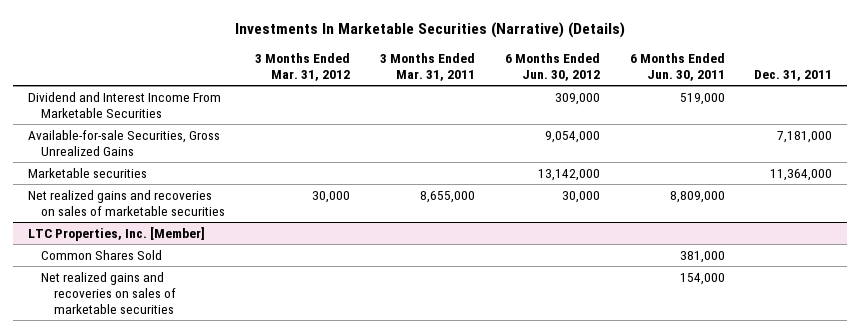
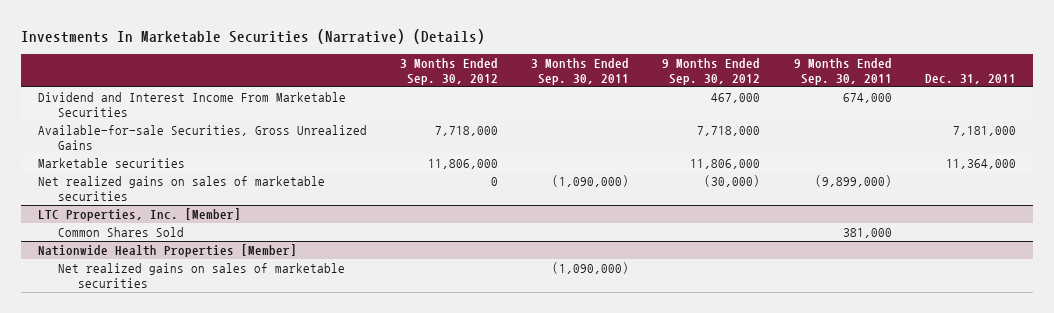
- | 3 Months Ended Mar. 31, 2012 | 3 Months Ended Mar. 31, 2011 | 6 Months Ended Jun. 30, 2012 | 6 Months Ended Jun. 30, 2011 | Dec. 31, 2011
+ | 3 Months Ended Sep. 30, 2012 | 3 Months Ended Sep. 30, 2011 | 9 Months Ended Sep. 30, 2012 | 9 Months Ended Sep. 30, 2011 | Dec. 31, 2011
- Net realized gains and recoveries on sales of marketable securities | 30,000 | 8,655,000 | 30,000 | 8,809,000 |
+ Net realized gains on sales of marketable securities | 0 | (1,090,000) | (30,000) | (9,899,000) |
@ LTC Properties, Inc. [Member]
- Net realized gains and recoveries on sales of marketable securities | | | | 154,000 |
+ Nationwide Health Properties [Member]
+ Net realized gains on sales of marketable securities | | (1,090,000) | | |

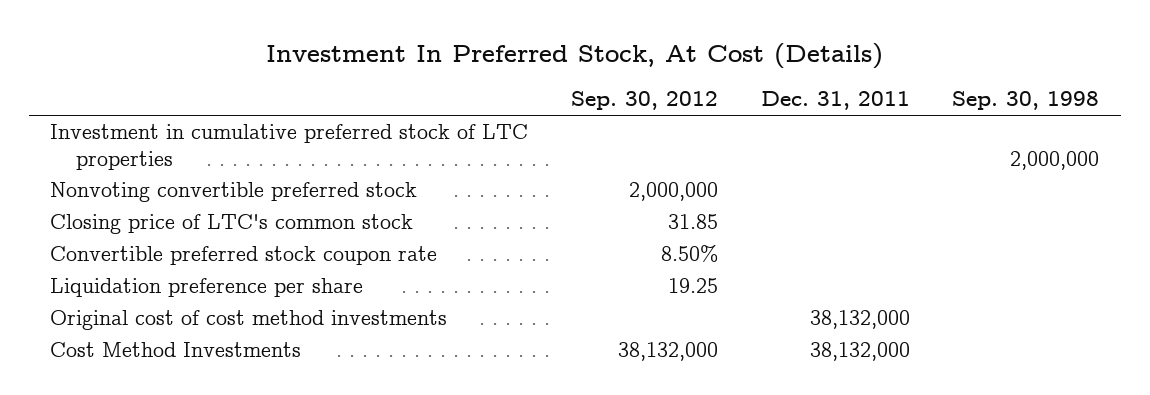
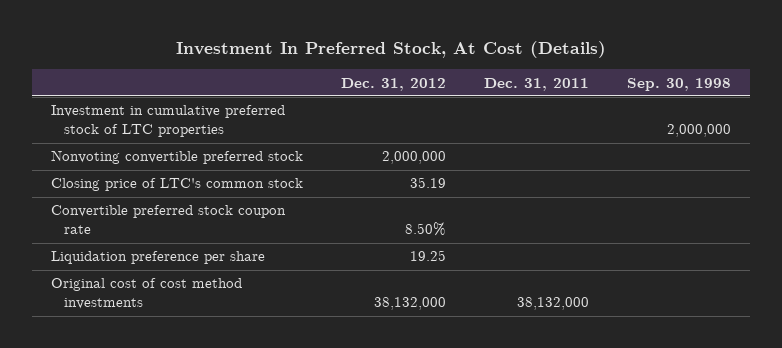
- | Sep. 30, 2012 | Dec. 31, 2011 | Sep. 30, 1998
+ | Dec. 31, 2012 | Dec. 31, 2011 | Sep. 30, 1998
- Cost Method Investments | 38,132,000 | 38,132,000 |

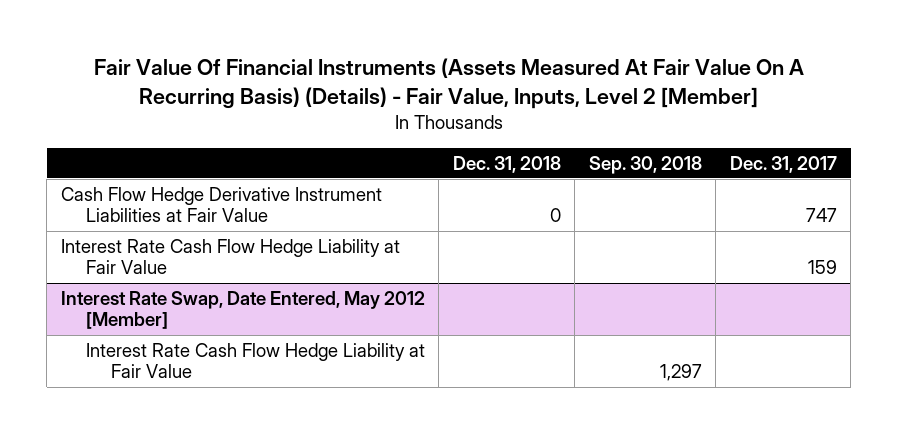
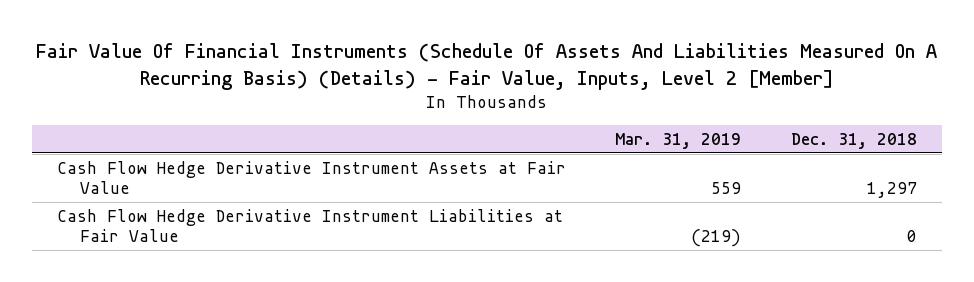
- Fair Value Of Financial Instruments (Assets Measured At Fair Value On A Recurring Basis) (Details) - Fair Value, Inputs, Level 2 [Member]
+ Fair Value Of Financial Instruments (Schedule Of Assets And Liabilities Measured On A Recurring Basis) (Details) - Fair Value, Inputs, Level 2 [Member]
- | Dec. 31, 2018 | Sep. 30, 2018 | Dec. 31, 2017
+ | Mar. 31, 2019 | Dec. 31, 2018
+ Cash Flow Hedge Derivative Instrument Assets at Fair Value | 559 | 1,297
- Interest Rate Cash Flow Hedge Liability at Fair Value | | | 159
- Interest Rate Swap, Date Entered, May 2012 [Member]
- Interest Rate Cash Flow Hedge Liability at Fair Value | | 1,297 |

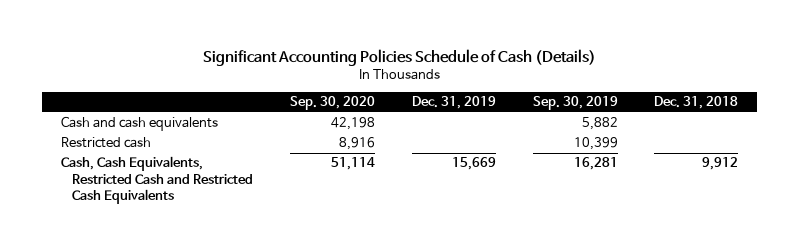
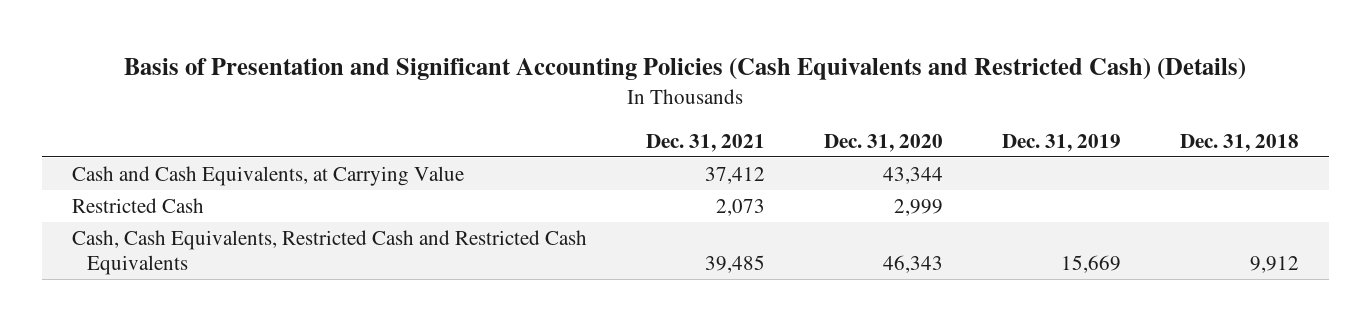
- Significant Accounting Policies Schedule of Cash (Details)
+ Basis of Presentation and Significant Accounting Policies (Cash Equivalents and Restricted Cash) (Details)
- | Sep. 30, 2020 | Dec. 31, 2019 | Sep. 30, 2019 | Dec. 31, 2018
+ | Dec. 31, 2021 | Dec. 31, 2020 | Dec. 31, 2019 | Dec. 31, 2018
- Cash and cash equivalents | 42,198 | | 5,882 |
- Restricted cash | 8,916 | | 10,399 |
+ Cash and Cash Equivalents, at Carrying Value | 37,412 | 43,344 | |
+ Restricted Cash | 2,073 | 2,999 | |

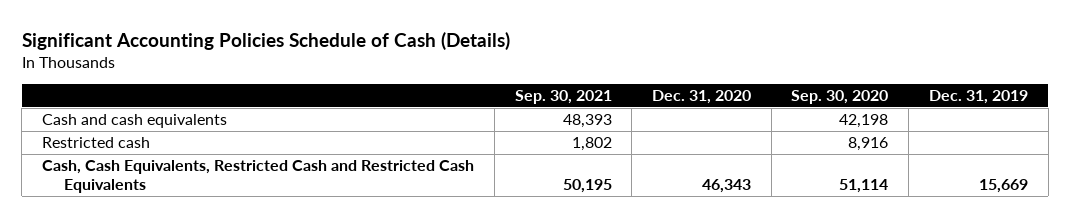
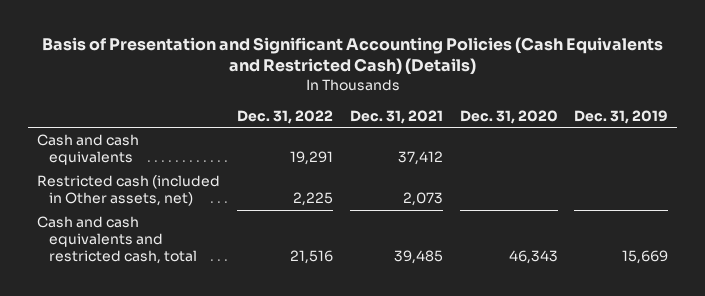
- Significant Accounting Policies Schedule of Cash (Details)
+ Basis of Presentation and Significant Accounting Policies (Cash Equivalents and Restricted Cash) (Details)
- | Sep. 30, 2021 | Dec. 31, 2020 | Sep. 30, 2020 | Dec. 31, 2019
+ | Dec. 31, 2022 | Dec. 31, 2021 | Dec. 31, 2020 | Dec. 31, 2019
- Restricted cash | 1,802 | | 8,916 |
- Cash, Cash Equivalents, Restricted Cash and Restricted Cash Equivalents | 50,195 | 46,343 | 51,114 | 15,669
+ Restricted cash (included in Other assets, net) | 2,225 | 2,073 | |
+ Cash and cash equivalents and restricted cash, total | 21,516 | 39,485 | 46,343 | 15,669

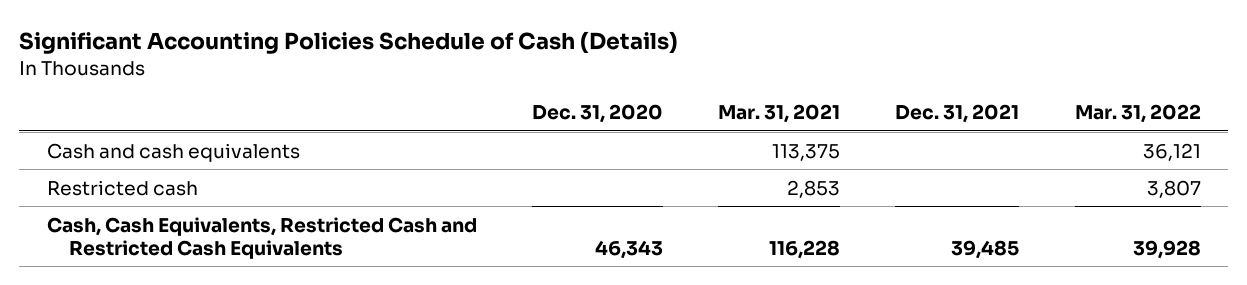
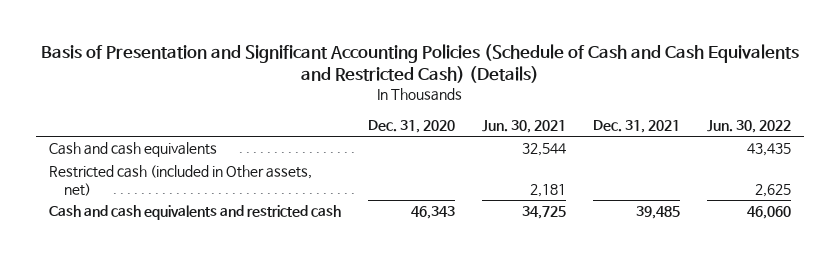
- Significant Accounting Policies Schedule of Cash (Details)
+ Basis of Presentation and Significant Accounting Policies (Schedule of Cash and Cash Equivalents and Restricted Cash) (Details)
- | Dec. 31, 2020 | Mar. 31, 2021 | Dec. 31, 2021 | Mar. 31, 2022
+ | Dec. 31, 2020 | Jun. 30, 2021 | Dec. 31, 2021 | Jun. 30, 2022
- Restricted cash | | 2,853 | | 3,807
- Cash, Cash Equivalents, Restricted Cash and Restricted Cash Equivalents | 46,343 | 116,228 | 39,485 | 39,928
+ Restricted cash (included in Other assets, net) | | 2,181 | | 2,625
+ Cash and cash equivalents and restricted cash | 46,343 | 34,725 | 39,485 | 46,060

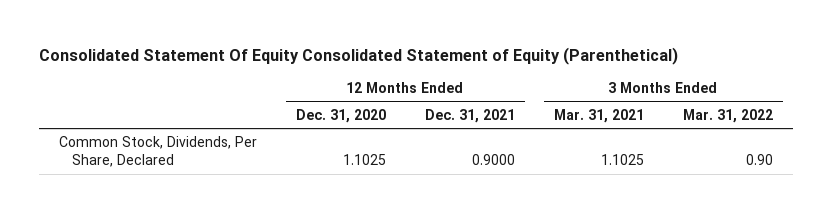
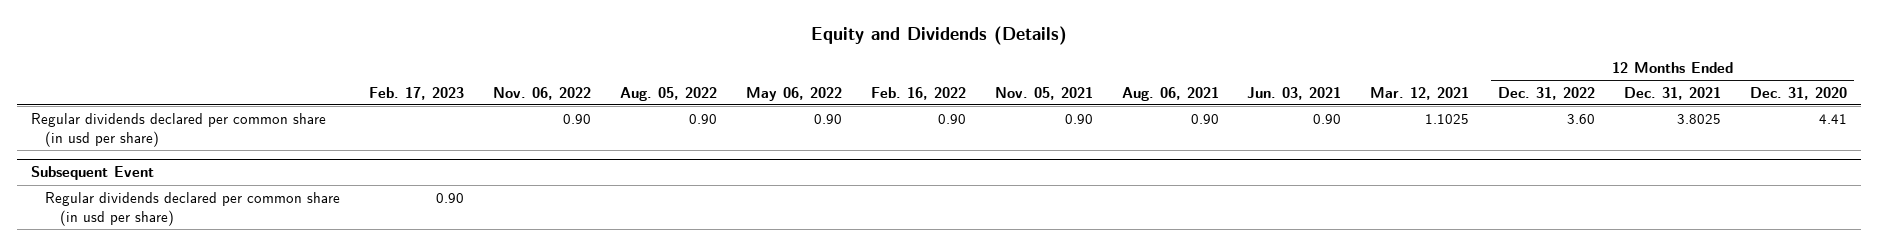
- Consolidated Statement Of Equity Consolidated Statement of Equity (Parenthetical)
+ Equity and Dividends (Details)
- | 12 Months Ended Dec. 31, 2020 | 12 Months Ended Dec. 31, 2021 | 3 Months Ended Mar. 31, 2021 | 3 Months Ended Mar. 31, 2022
+ | Feb. 17, 2023 | Nov. 06, 2022 | Aug. 05, 2022 | May 06, 2022 | Feb. 16, 2022 | Nov. 05, 2021 | Aug. 06, 2021 | Jun. 03, 2021 | Mar. 12, 2021 | 12 Months Ended Dec. 31, 2022 | 12 Months Ended Dec. 31, 2021 | 12 Months Ended Dec. 31, 2020
- Common Stock, Dividends, Per Share, Declared | 1.1025 | 0.9000 | 1.1025 | 0.90
+ Regular dividends declared per common share (in usd per share) | | 0.90 | 0.90 | 0.90 | 0.90 | 0.90 | 0.90 | 0.90 | 1.1025 | 3.60 | 3.8025 | 4.41
+ Subsequent Event
+ Regular dividends declared per common share (in usd per share) | 0.90 | | | | | | | | | | |

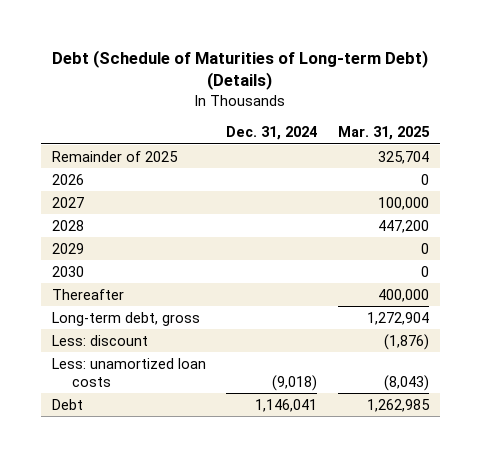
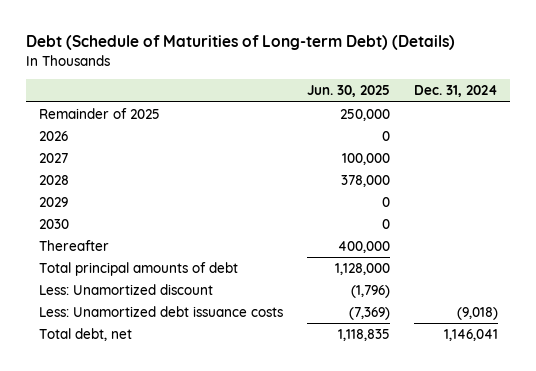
- | Dec. 31, 2024 | Mar. 31, 2025
+ | Jun. 30, 2025 | Dec. 31, 2024
- Long-term debt, gross | | 1,272,904
- Less: discount | | (1,876)
- Less: unamortized loan costs | (9,018) | (8,043)
- Debt | 1,146,041 | 1,262,985
+ Total principal amounts of debt | 1,128,000 |
+ Less: Unamortized discount | (1,796) |
+ Less: Unamortized debt issuance costs | (7,369) | (9,018)
+ Total debt, net | 1,118,835 | 1,146,041

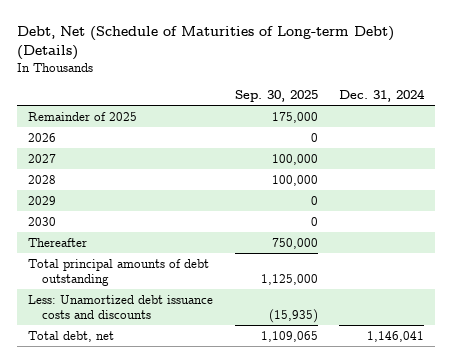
- Debt (Schedule of Maturities of Long-term Debt) (Details)
+ Debt, Net (Schedule of Maturities of Long-term Debt) (Details)
- | Jun. 30, 2025 | Dec. 31, 2024
+ | Sep. 30, 2025 | Dec. 31, 2024
- Total principal amounts of debt | 1,128,000 |
- Less: Unamortized discount | (1,796) |
- Less: Unamortized debt issuance costs | (7,369) | (9,018)
+ Total principal amounts of debt outstanding | 1,125,000 |
+ Less: Unamortized debt issuance costs and discounts | (15,935) |

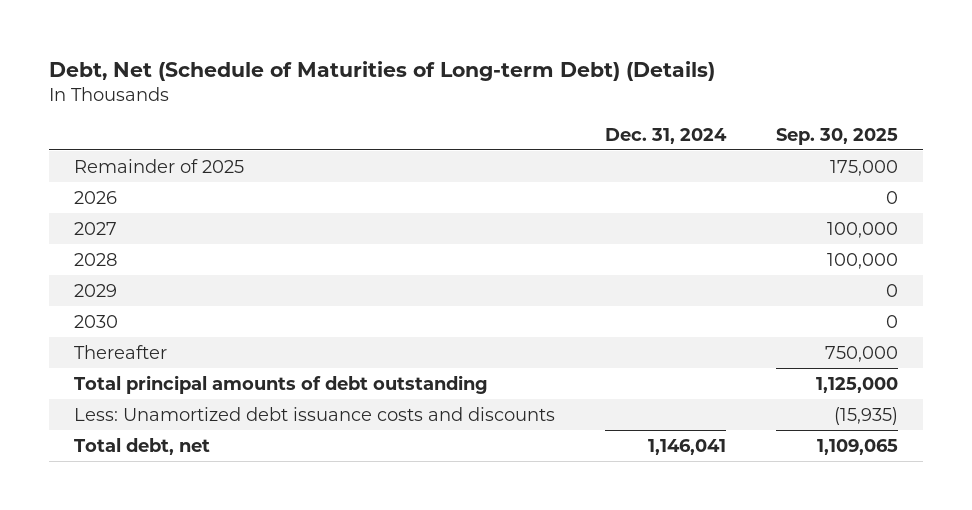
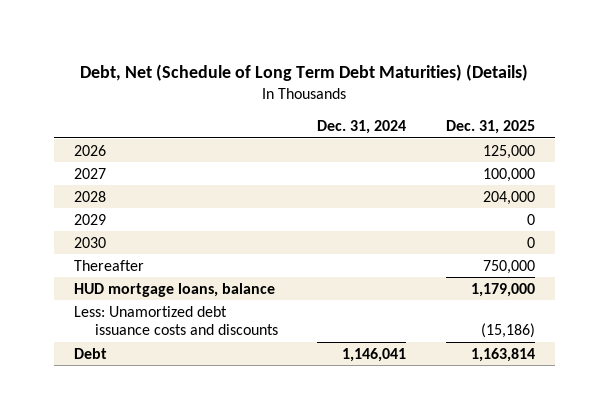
- Debt, Net (Schedule of Maturities of Long-term Debt) (Details)
+ Debt, Net (Schedule of Long Term Debt Maturities) (Details)
- | Dec. 31, 2024 | Sep. 30, 2025
+ | Dec. 31, 2024 | Dec. 31, 2025
- Remainder of 2025 | | 175,000
- Total principal amounts of debt outstanding | | 1,125,000
+ HUD mortgage loans, balance | | 1,179,000
- Total debt, net | 1,146,041 | 1,109,065
+ Debt | 1,146,041 | 1,163,814

